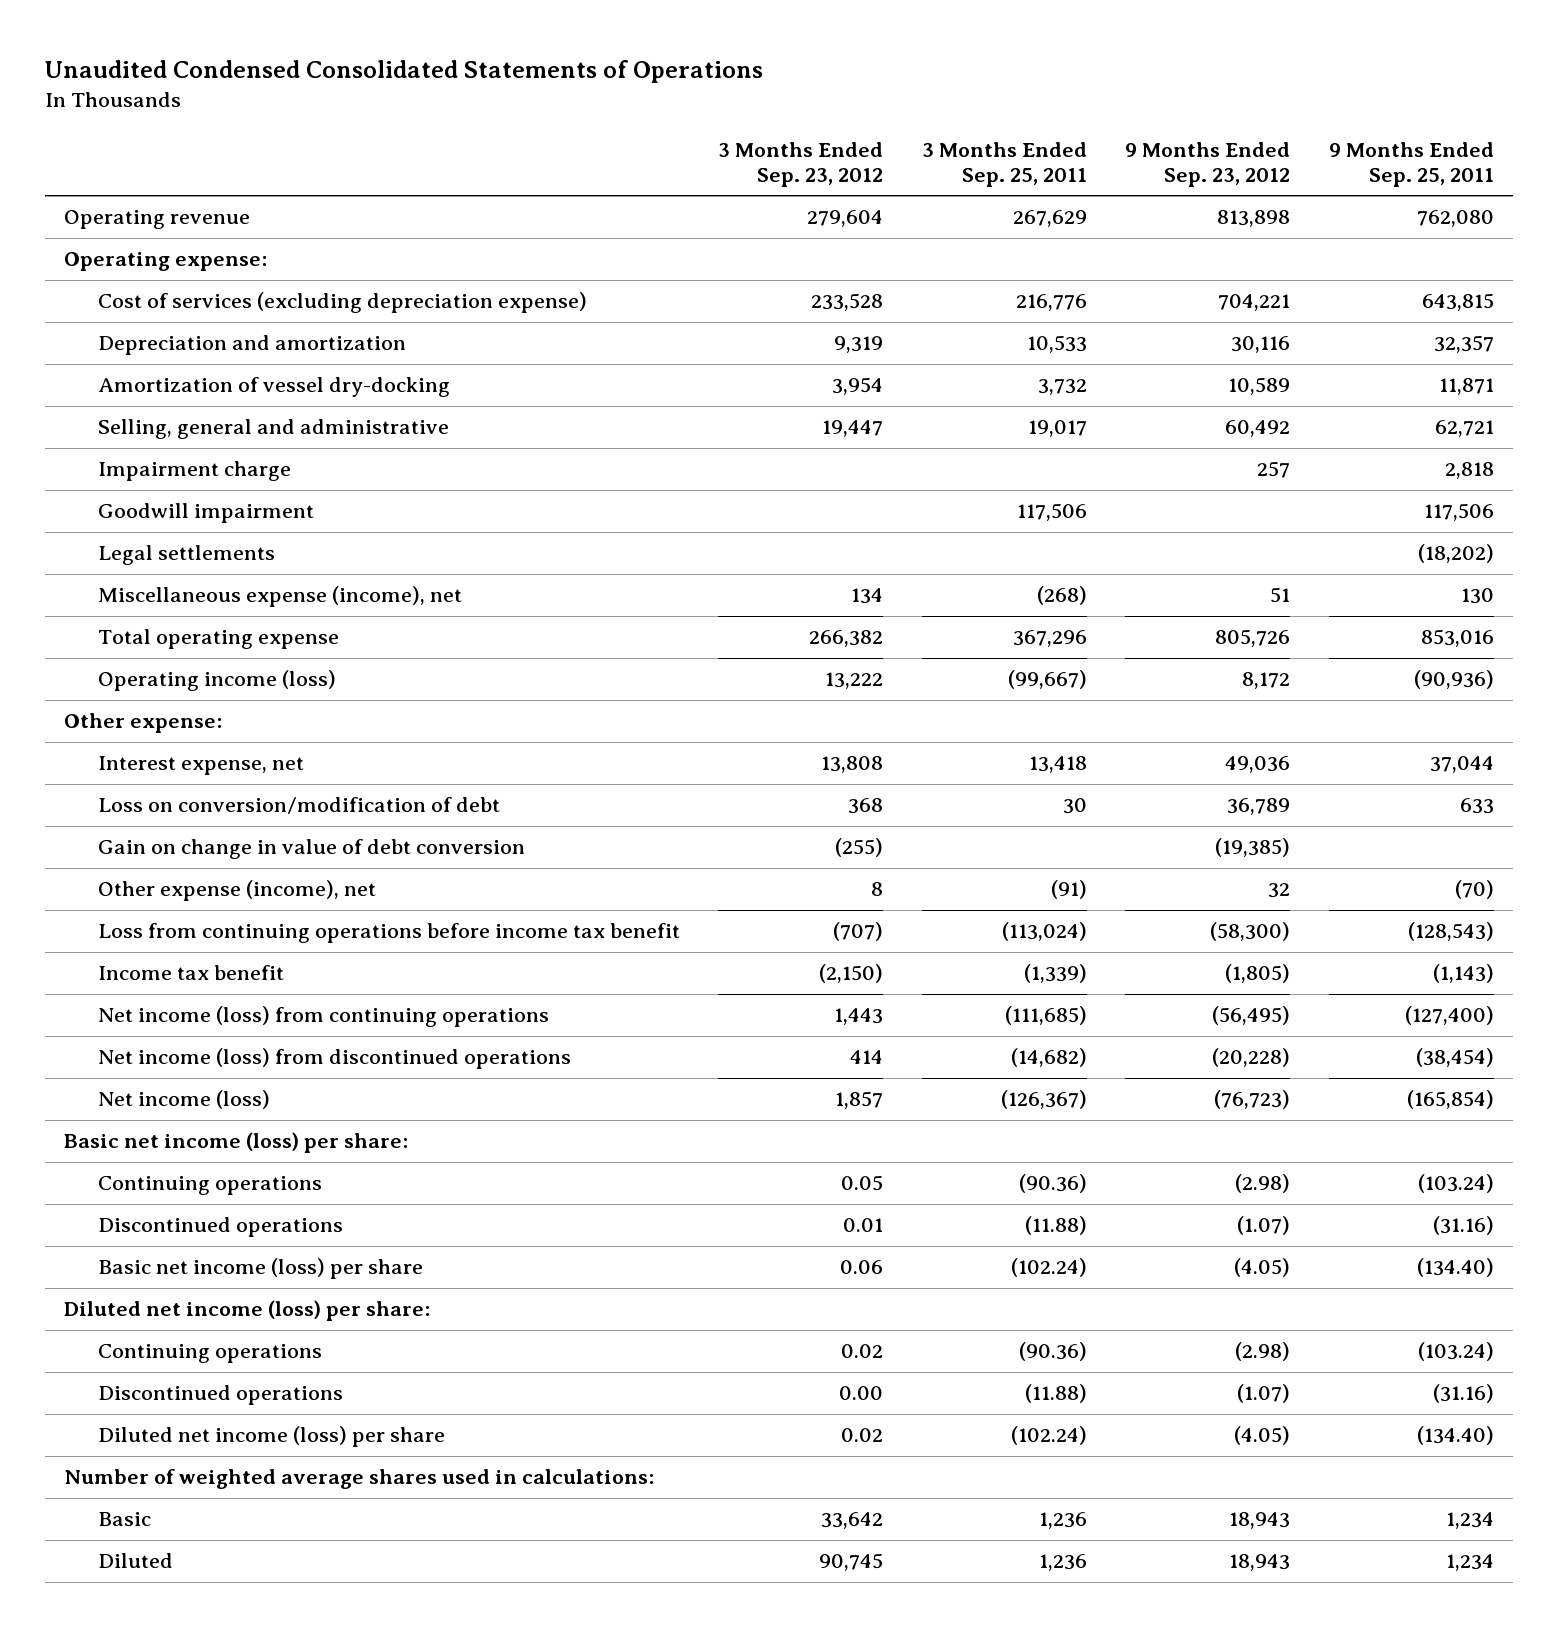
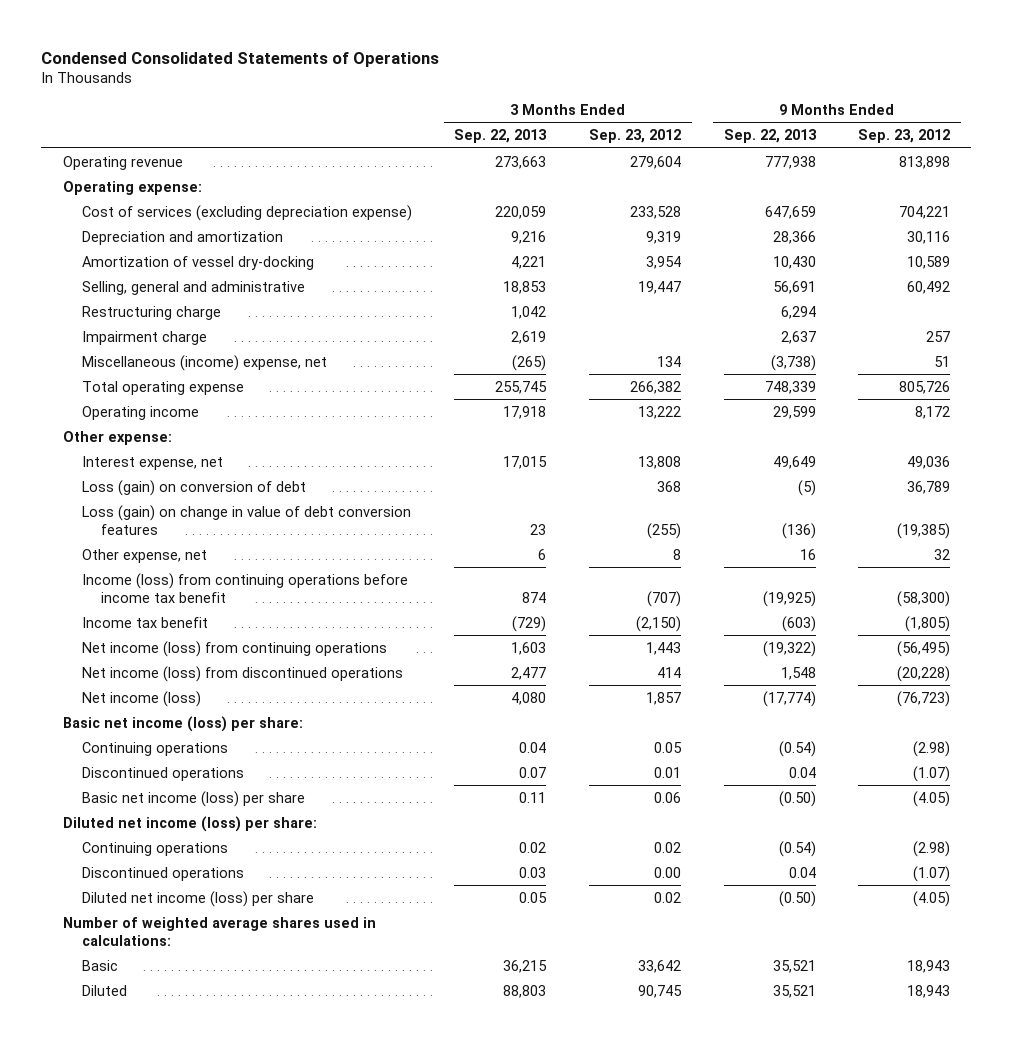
- Unaudited Condensed Consolidated Statements of Operations
+ Condensed Consolidated Statements of Operations
- | 3 Months Ended Sep. 23, 2012 | 3 Months Ended Sep. 25, 2011 | 9 Months Ended Sep. 23, 2012 | 9 Months Ended Sep. 25, 2011
+ | 3 Months Ended Sep. 22, 2013 | 3 Months Ended Sep. 23, 2012 | 9 Months Ended Sep. 22, 2013 | 9 Months Ended Sep. 23, 2012
+ Restructuring charge | 1,042 | | 6,294 |
- Goodwill impairment | | 117,506 | | 117,506
- Legal settlements | | | | (18,202)
- Miscellaneous expense (income), net | 134 | (268) | 51 | 130
+ Miscellaneous (income) expense, net | (265) | 134 | (3,738) | 51
- Operating income (loss) | 13,222 | (99,667) | 8,172 | (90,936)
+ Operating income | 17,918 | 13,222 | 29,599 | 8,172
- Loss on conversion/modification of debt | 368 | 30 | 36,789 | 633
- Gain on change in value of debt conversion | (255) | | (19,385) |
- Other expense (income), net | 8 | (91) | 32 | (70)
- Loss from continuing operations before income tax benefit | (707) | (113,024) | (58,300) | (128,543)
+ Loss (gain) on conversion of debt | | 368 | (5) | 36,789
+ Loss (gain) on change in value of debt conversion features | 23 | (255) | (136) | (19,385)
+ Other expense, net | 6 | 8 | 16 | 32
+ Income (loss) from continuing operations before income tax benefit | 874 | (707) | (19,925) | (58,300)

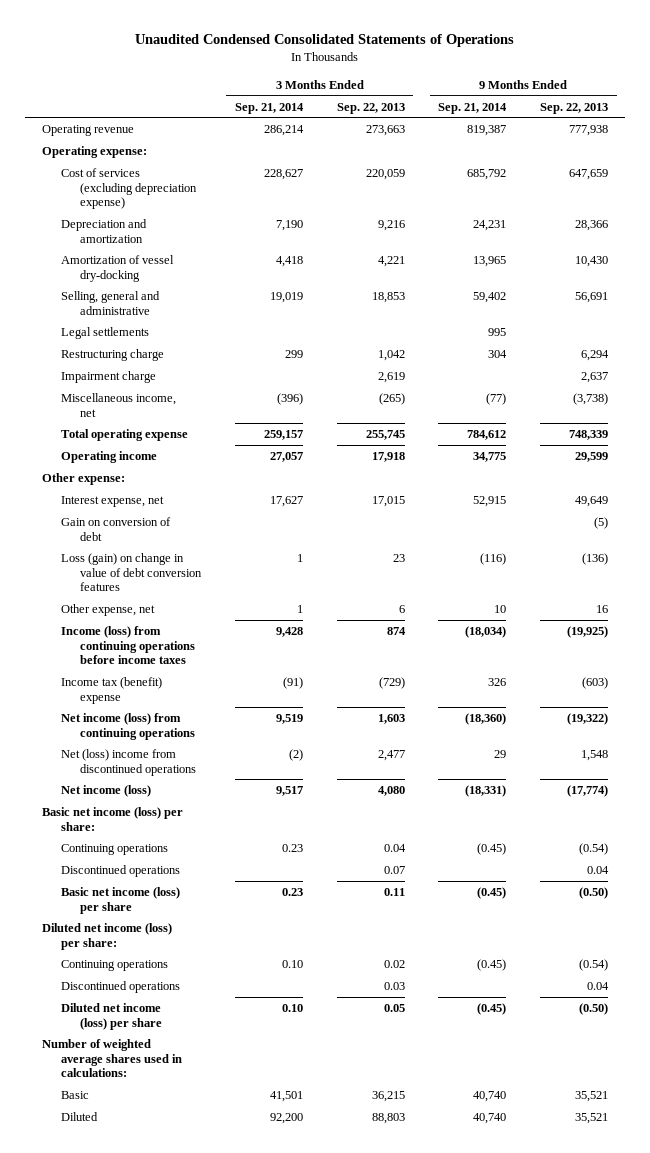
- Condensed Consolidated Statements of Operations
+ Unaudited Condensed Consolidated Statements of Operations
- | 3 Months Ended Sep. 22, 2013 | 3 Months Ended Sep. 23, 2012 | 9 Months Ended Sep. 22, 2013 | 9 Months Ended Sep. 23, 2012
+ | 3 Months Ended Sep. 21, 2014 | 3 Months Ended Sep. 22, 2013 | 9 Months Ended Sep. 21, 2014 | 9 Months Ended Sep. 22, 2013
+ Legal settlements | | | 995 |
- Miscellaneous (income) expense, net | (265) | 134 | (3,738) | 51
+ Miscellaneous income, net | (396) | (265) | (77) | (3,738)
- Loss (gain) on conversion of debt | | 368 | (5) | 36,789
+ Gain on conversion of debt | | | | (5)
- Income (loss) from continuing operations before income tax benefit | 874 | (707) | (19,925) | (58,300)
- Income tax benefit | (729) | (2,150) | (603) | (1,805)
+ Income (loss) from continuing operations before income taxes | 9,428 | 874 | (18,034) | (19,925)
+ Income tax (benefit) expense | (91) | (729) | 326 | (603)
- Net income (loss) from discontinued operations | 2,477 | 414 | 1,548 | (20,228)
+ Net (loss) income from discontinued operations | (2) | 2,477 | 29 | 1,548

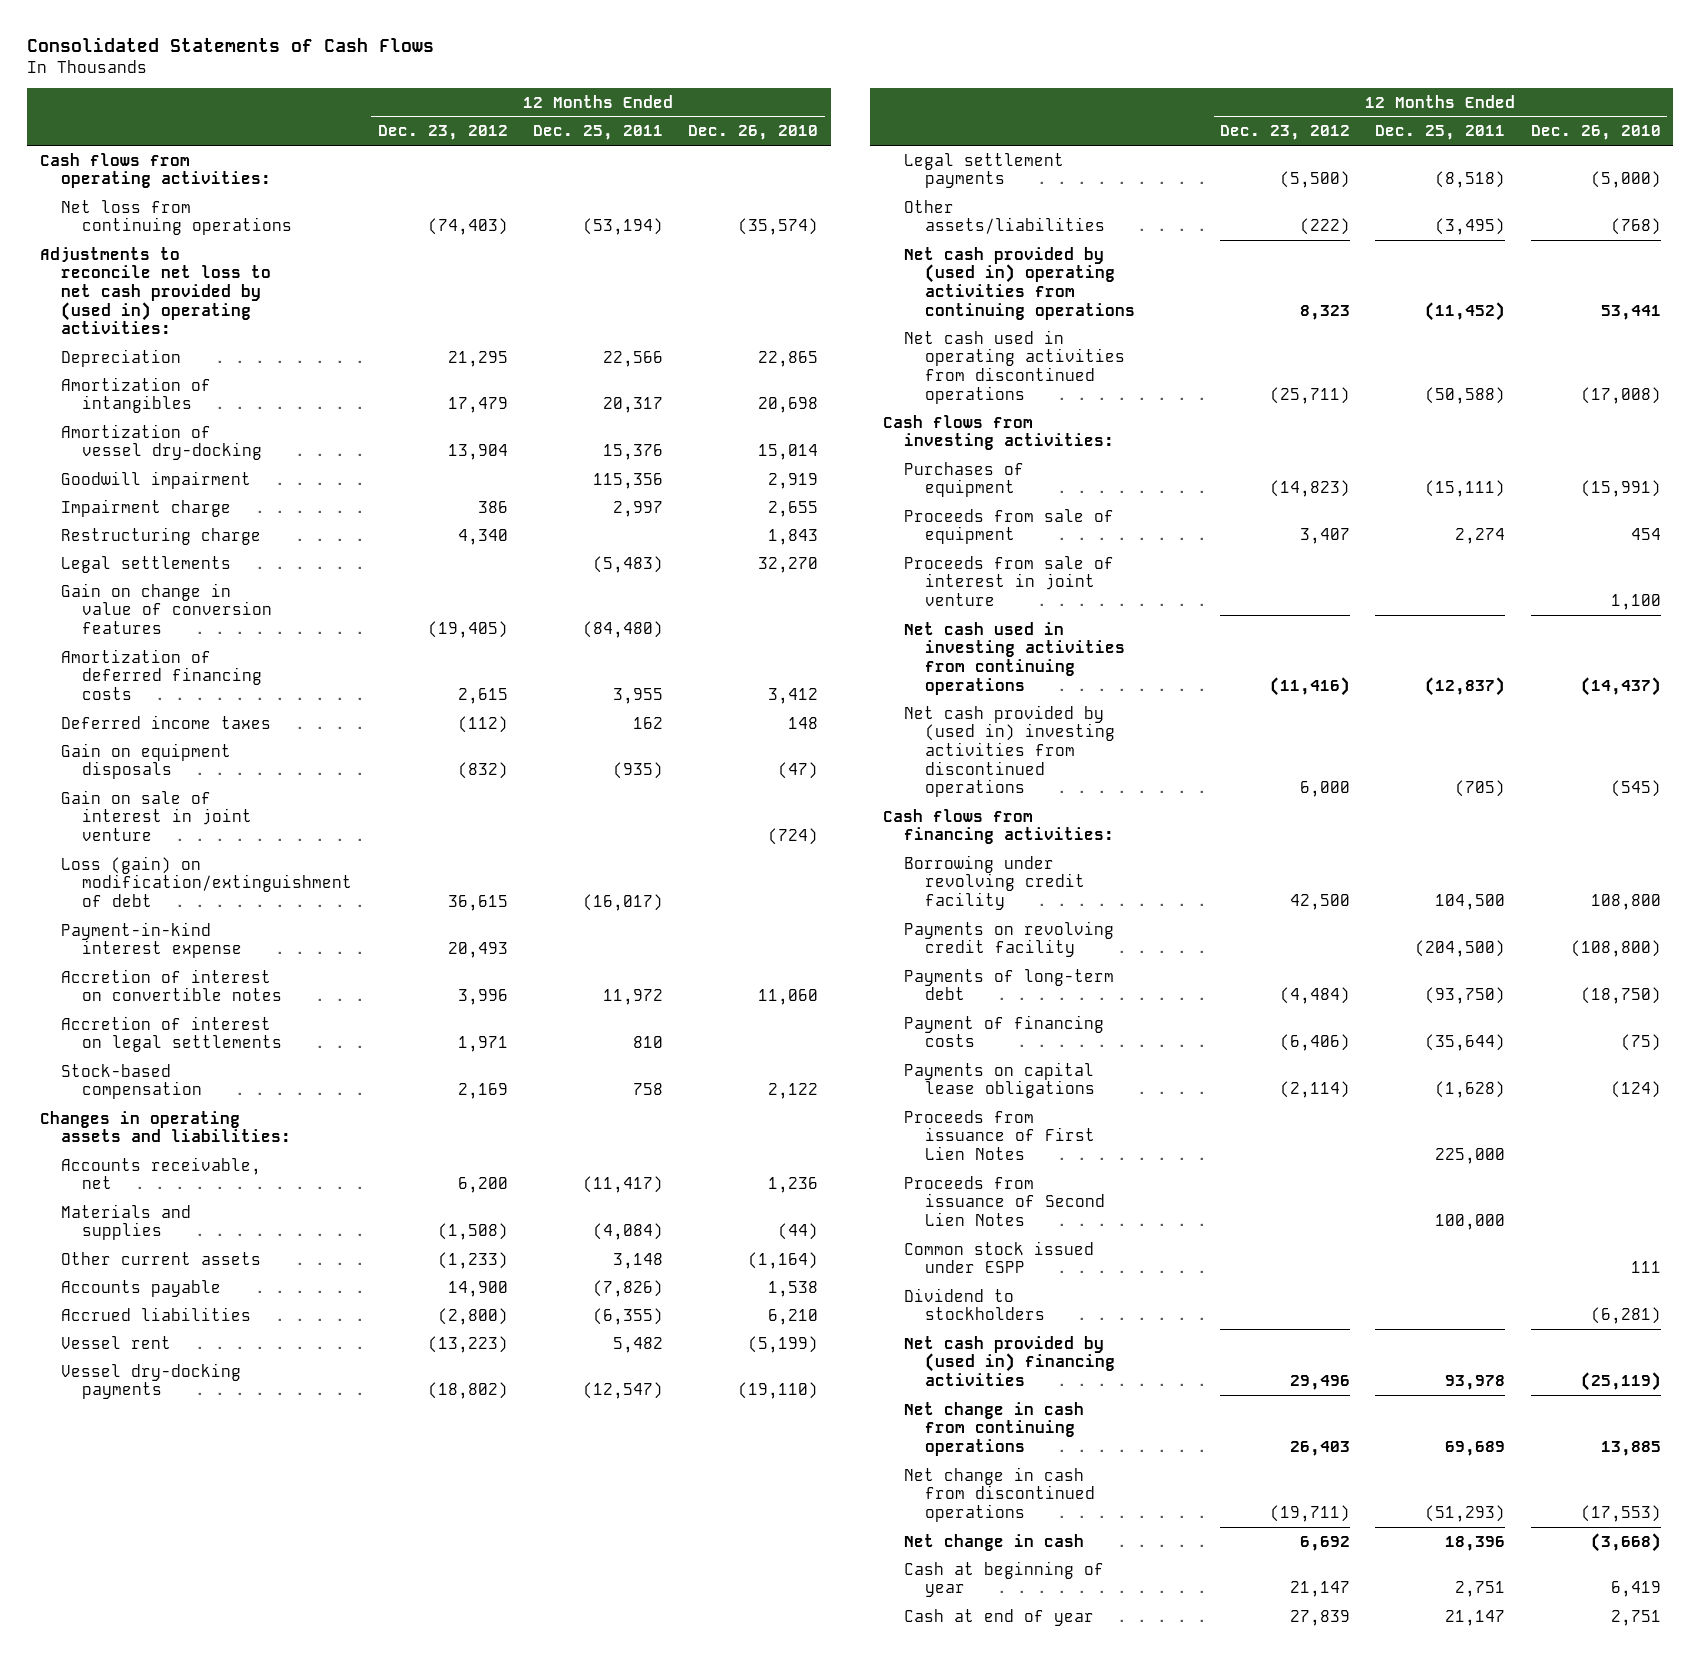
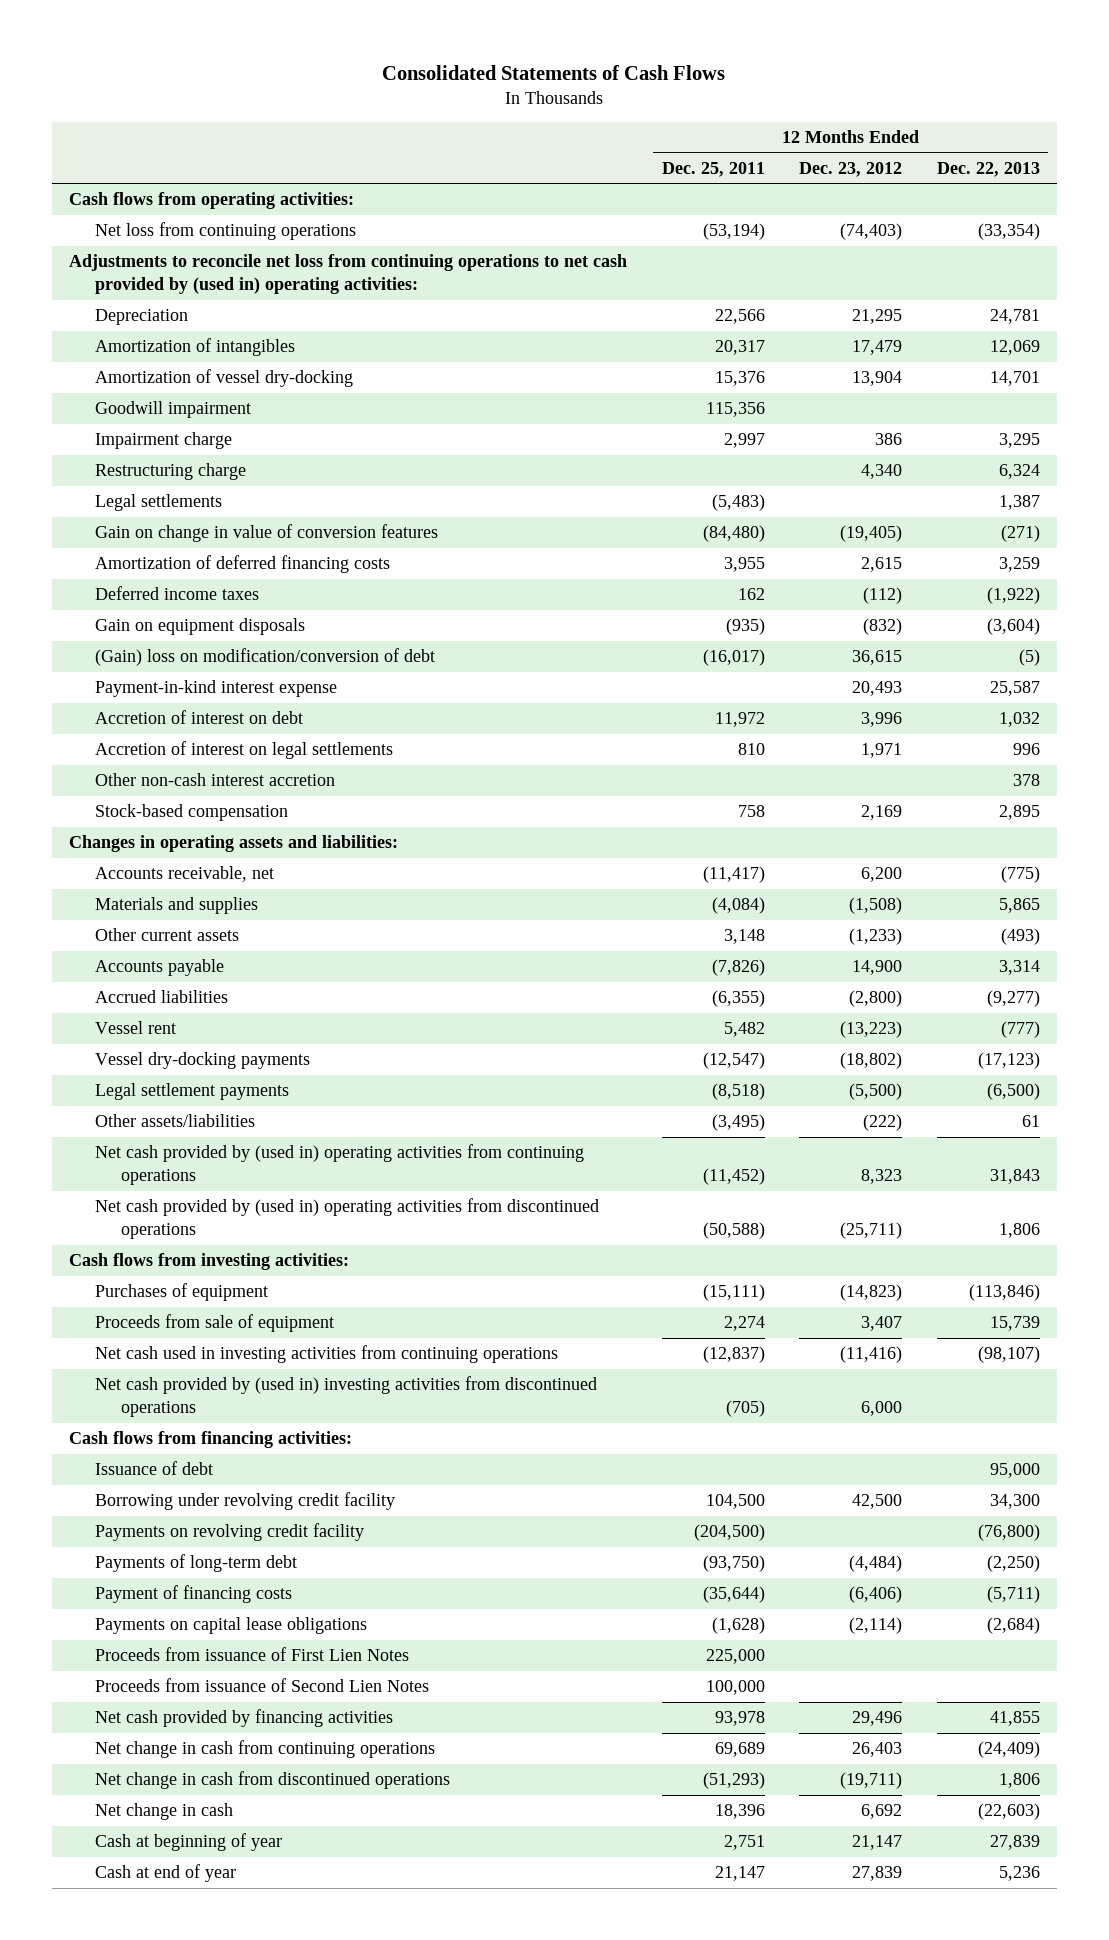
- | 12 Months Ended Dec. 23, 2012 | 12 Months Ended Dec. 25, 2011 | 12 Months Ended Dec. 26, 2010
+ | 12 Months Ended Dec. 25, 2011 | 12 Months Ended Dec. 23, 2012 | 12 Months Ended Dec. 22, 2013
- Adjustments to reconcile net loss to net cash provided by (used in) operating activities:
+ Adjustments to reconcile net loss from continuing operations to net cash provided by (used in) operating activities:
- Gain on sale of interest in joint venture | | | (724)
- Loss (gain) on modification/extinguishment of debt | 36,615 | (16,017) |
+ (Gain) loss on modification/conversion of debt | (16,017) | 36,615 | (5)
- Accretion of interest on convertible notes | 3,996 | 11,972 | 11,060
+ Accretion of interest on debt | 11,972 | 3,996 | 1,032
+ Other non-cash interest accretion | | | 378
- Net cash used in operating activities from discontinued operations | (25,711) | (50,588) | (17,008)
+ Net cash provided by (used in) operating activities from discontinued operations | (50,588) | (25,711) | 1,806
- Proceeds from sale of interest in joint venture | | | 1,100
+ Issuance of debt | | | 95,000
- Common stock issued under ESPP | | | 111
- Dividend to stockholders | | | (6,281)
- Net cash provided by (used in) financing activities | 29,496 | 93,978 | (25,119)
+ Net cash provided by financing activities | 93,978 | 29,496 | 41,855

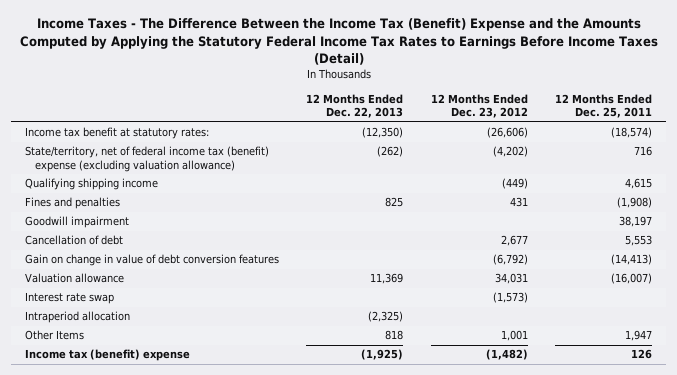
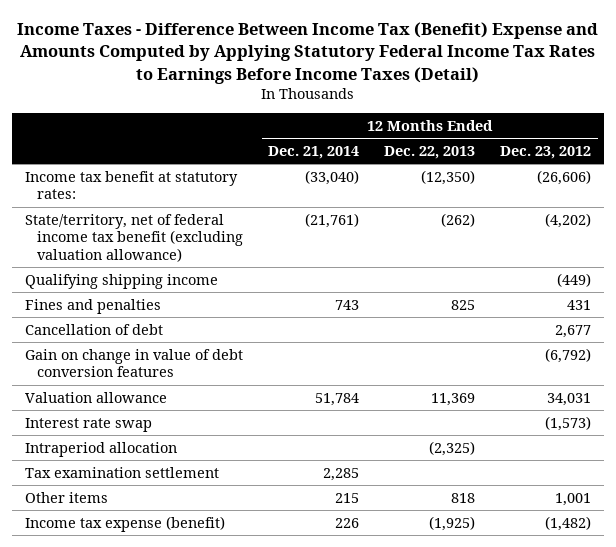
- Income Taxes - The Difference Between the Income Tax (Benefit) Expense and the Amounts Computed by Applying the Statutory Federal Income Tax Rates to Earnings Before Income Taxes (Detail)
+ Income Taxes - Difference Between Income Tax (Benefit) Expense and Amounts Computed by Applying Statutory Federal Income Tax Rates to Earnings Before Income Taxes (Detail)
- | 12 Months Ended Dec. 22, 2013 | 12 Months Ended Dec. 23, 2012 | 12 Months Ended Dec. 25, 2011
+ | 12 Months Ended Dec. 21, 2014 | 12 Months Ended Dec. 22, 2013 | 12 Months Ended Dec. 23, 2012
- State/territory, net of federal income tax (benefit) expense (excluding valuation allowance) | (262) | (4,202) | 716
+ State/territory, net of federal income tax benefit (excluding valuation allowance) | (21,761) | (262) | (4,202)
- Goodwill impairment | | | 38,197
- Other Items | 818 | 1,001 | 1,947
- Income tax (benefit) expense | (1,925) | (1,482) | 126
+ Tax examination settlement | 2,285 | |
+ Other items | 215 | 818 | 1,001
+ Income tax expense (benefit) | 226 | (1,925) | (1,482)

